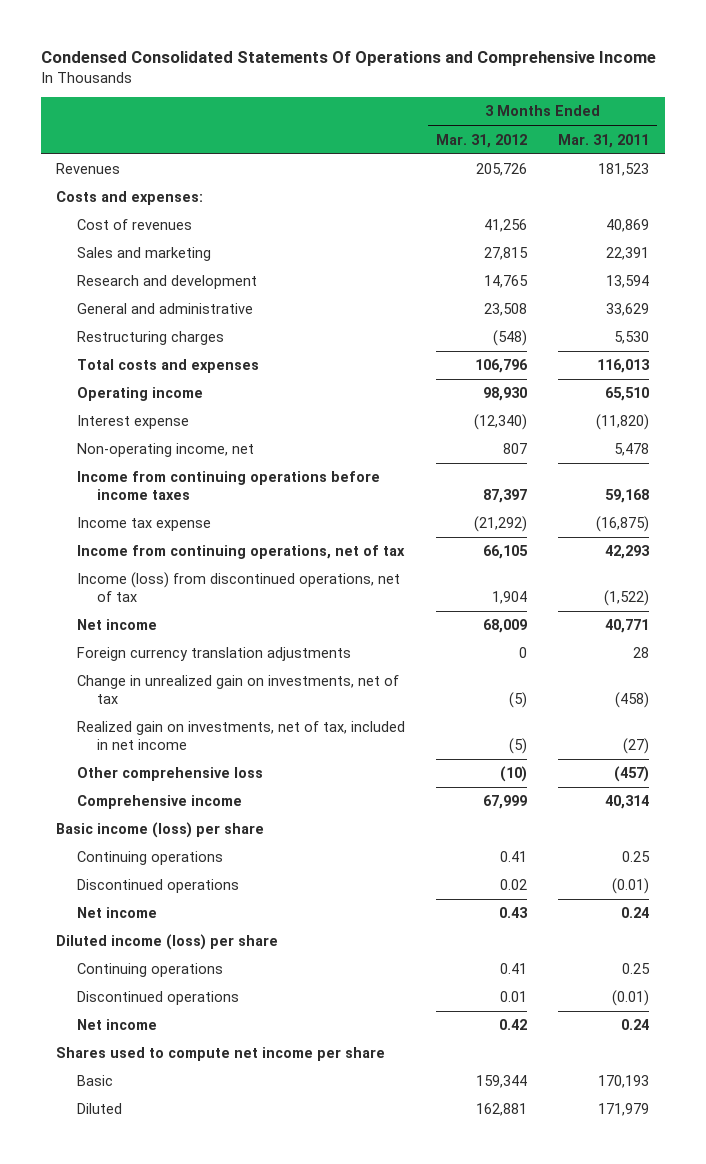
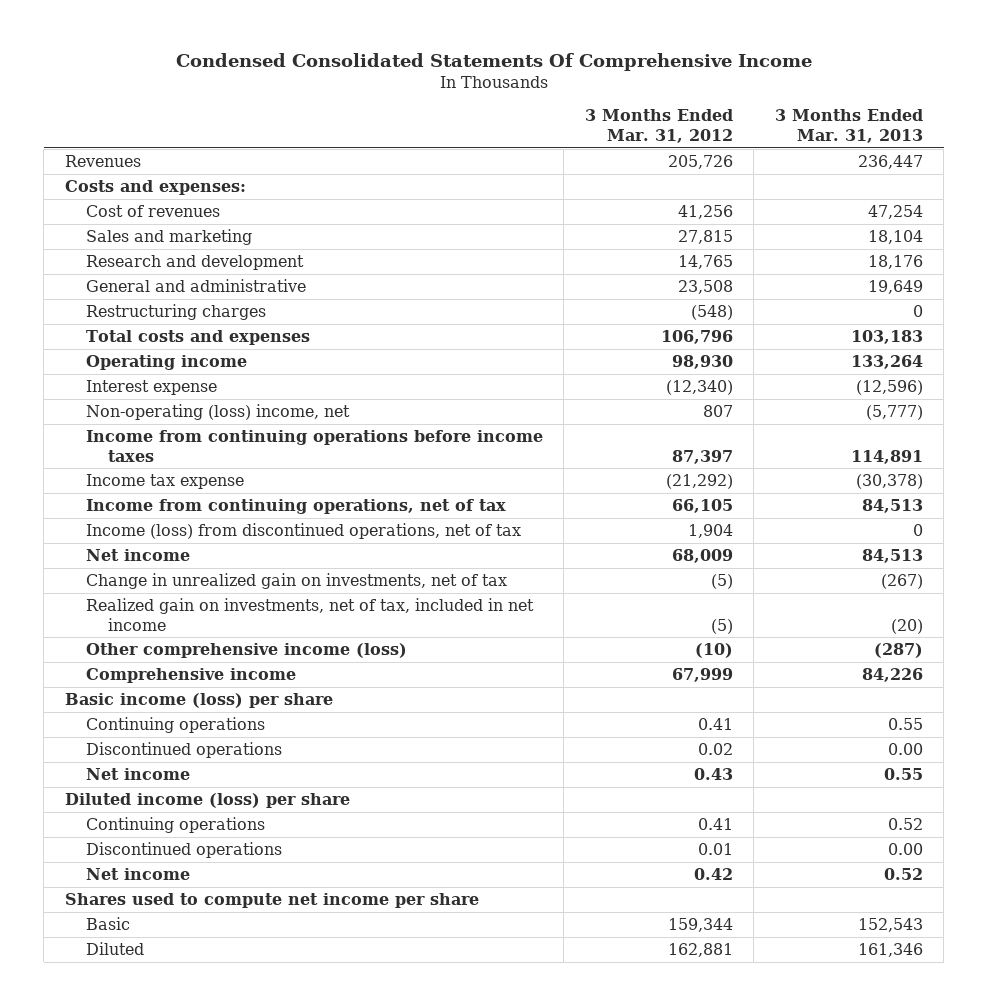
- Condensed Consolidated Statements Of Operations and Comprehensive Income
+ Condensed Consolidated Statements Of Comprehensive Income
- | 3 Months Ended Mar. 31, 2012 | 3 Months Ended Mar. 31, 2011
+ | 3 Months Ended Mar. 31, 2012 | 3 Months Ended Mar. 31, 2013
- Non-operating income, net | 807 | 5,478
+ Non-operating (loss) income, net | 807 | (5,777)
- Foreign currency translation adjustments | 0 | 28
- Other comprehensive loss | (10) | (457)
+ Other comprehensive income (loss) | (10) | (287)

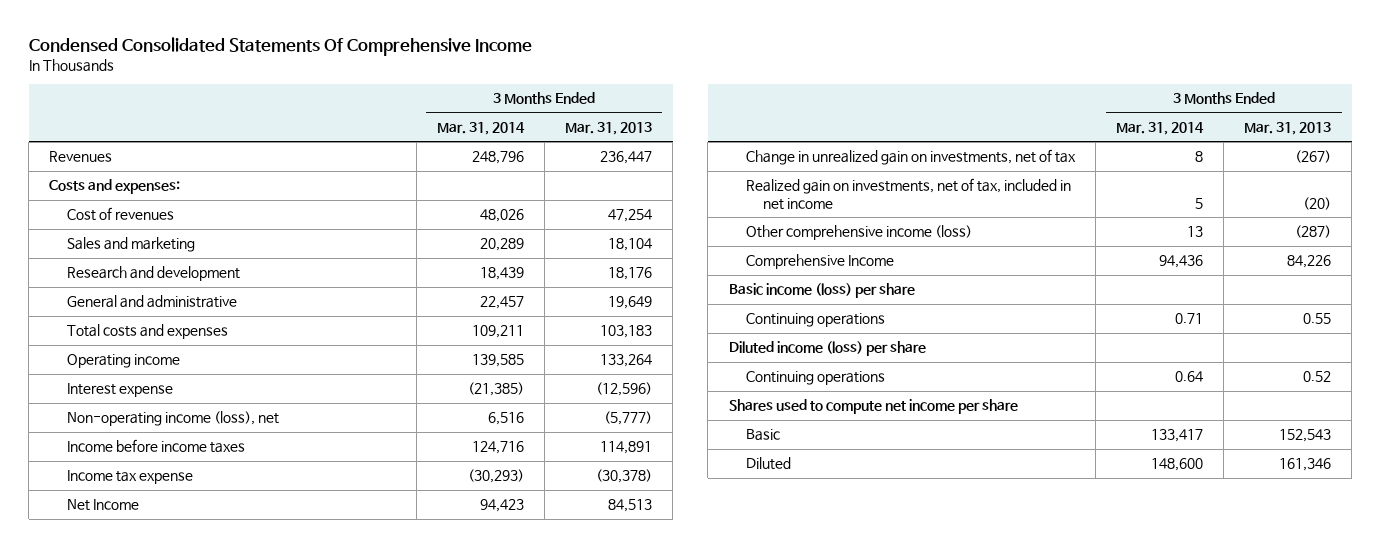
- | 3 Months Ended Mar. 31, 2012 | 3 Months Ended Mar. 31, 2013
+ | 3 Months Ended Mar. 31, 2014 | 3 Months Ended Mar. 31, 2013
- Restructuring charges | (548) | 0
- Non-operating (loss) income, net | 807 | (5,777)
- Income from continuing operations before income taxes | 87,397 | 114,891
+ Non-operating income (loss), net | 6,516 | (5,777)
+ Income before income taxes | 124,716 | 114,891
- Income from continuing operations, net of tax | 66,105 | 84,513
- Income (loss) from discontinued operations, net of tax | 1,904 | 0
- Net income | 68,009 | 84,513
+ Net Income | 94,423 | 84,513
- Comprehensive income | 67,999 | 84,226
+ Comprehensive Income | 94,436 | 84,226
- Discontinued operations | 0.02 | 0.00
- Net income | 0.43 | 0.55
- Discontinued operations | 0.01 | 0.00
- Net income | 0.42 | 0.52

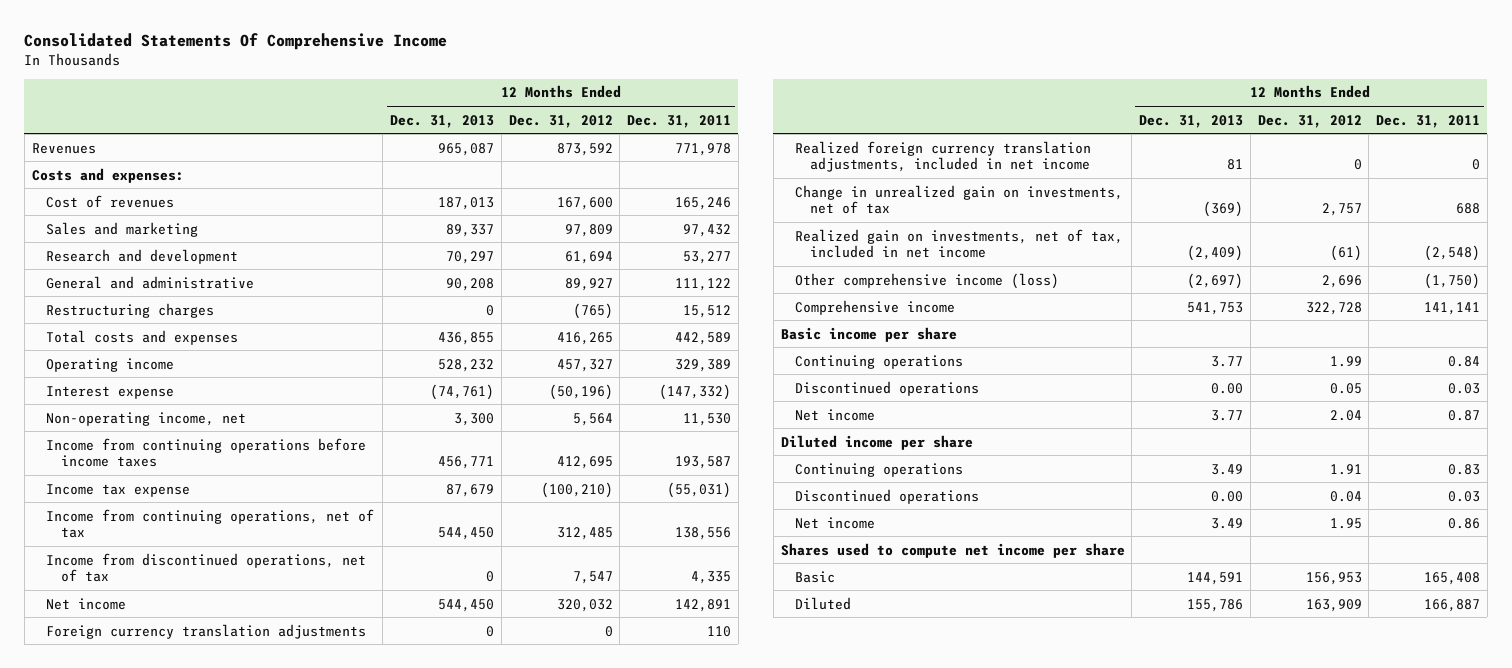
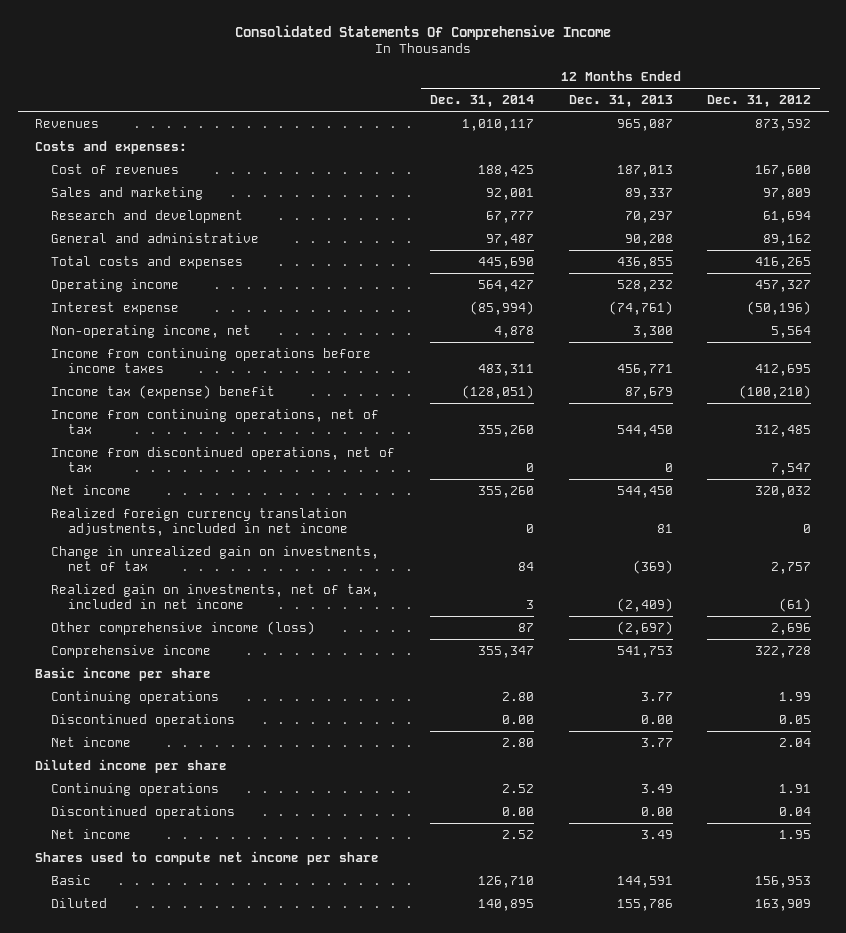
- | 12 Months Ended Dec. 31, 2013 | 12 Months Ended Dec. 31, 2012 | 12 Months Ended Dec. 31, 2011
+ | 12 Months Ended Dec. 31, 2014 | 12 Months Ended Dec. 31, 2013 | 12 Months Ended Dec. 31, 2012
- General and administrative | 90,208 | 89,927 | 111,122
- Restructuring charges | 0 | (765) | 15,512
+ General and administrative | 97,487 | 90,208 | 89,162
- Income tax expense | 87,679 | (100,210) | (55,031)
+ Income tax (expense) benefit | (128,051) | 87,679 | (100,210)
- Foreign currency translation adjustments | 0 | 0 | 110

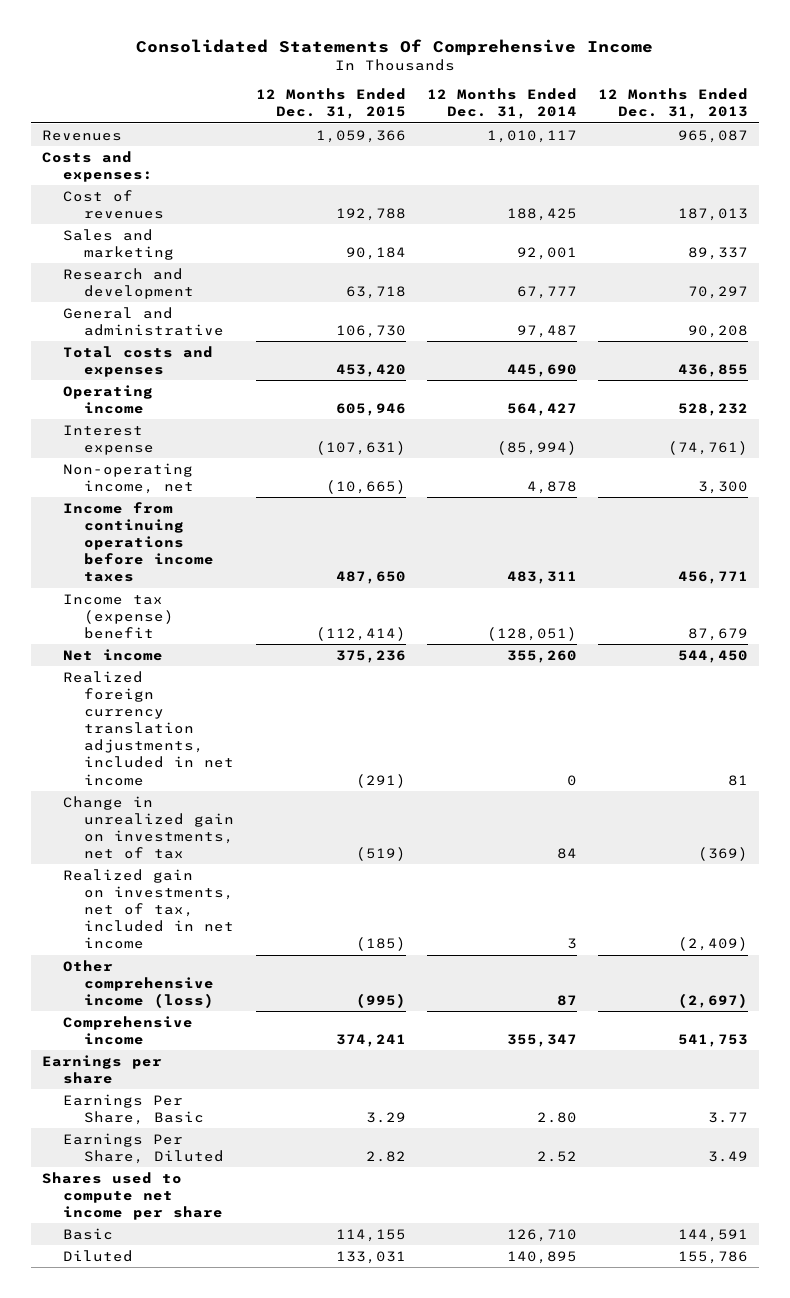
- | 12 Months Ended Dec. 31, 2014 | 12 Months Ended Dec. 31, 2013 | 12 Months Ended Dec. 31, 2012
+ | 12 Months Ended Dec. 31, 2015 | 12 Months Ended Dec. 31, 2014 | 12 Months Ended Dec. 31, 2013
- Income from continuing operations, net of tax | 355,260 | 544,450 | 312,485
- Income from discontinued operations, net of tax | 0 | 0 | 7,547
- Basic income per share
- Continuing operations | 2.80 | 3.77 | 1.99
- Discontinued operations | 0.00 | 0.00 | 0.05
- Net income | 2.80 | 3.77 | 2.04
- Diluted income per share
- Continuing operations | 2.52 | 3.49 | 1.91
- Discontinued operations | 0.00 | 0.00 | 0.04
- Net income | 2.52 | 3.49 | 1.95
+ Earnings per share
+ Earnings Per Share, Basic | 3.29 | 2.80 | 3.77
+ Earnings Per Share, Diluted | 2.82 | 2.52 | 3.49

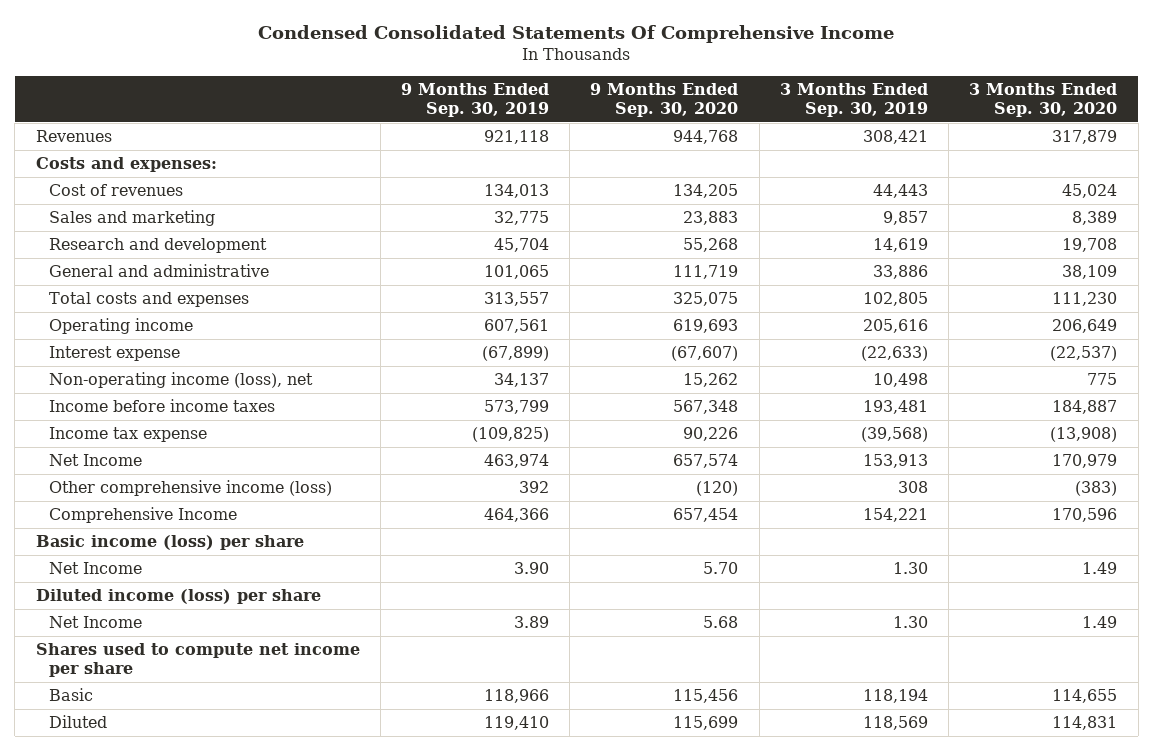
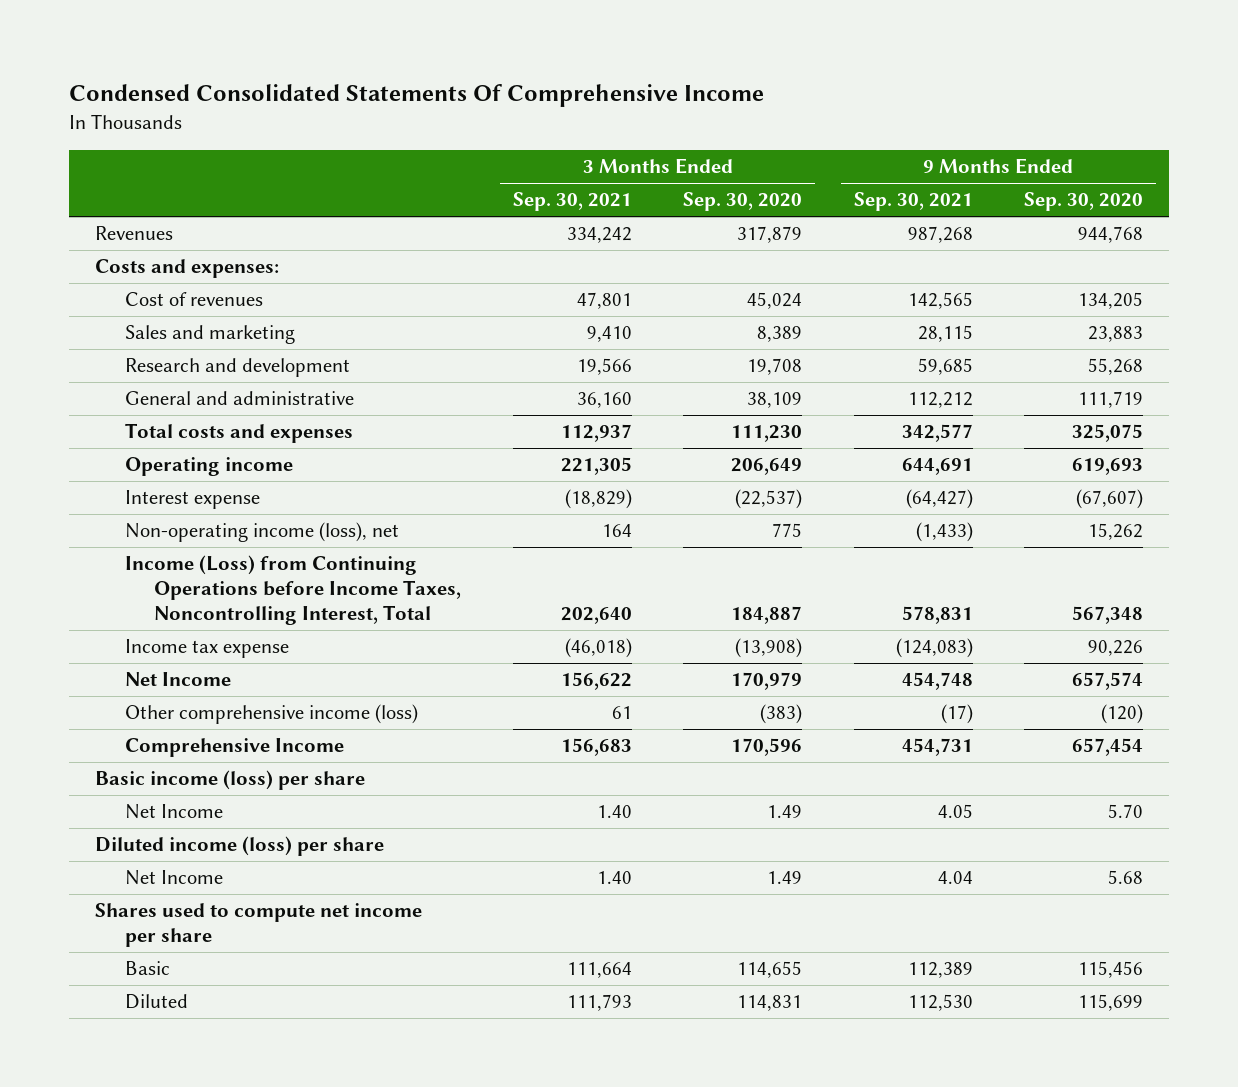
- | 9 Months Ended Sep. 30, 2019 | 9 Months Ended Sep. 30, 2020 | 3 Months Ended Sep. 30, 2019 | 3 Months Ended Sep. 30, 2020
+ | 3 Months Ended Sep. 30, 2021 | 3 Months Ended Sep. 30, 2020 | 9 Months Ended Sep. 30, 2021 | 9 Months Ended Sep. 30, 2020
- Income before income taxes | 573,799 | 567,348 | 193,481 | 184,887
+ Income (Loss) from Continuing Operations before Income Taxes, Noncontrolling Interest, Total | 202,640 | 184,887 | 578,831 | 567,348

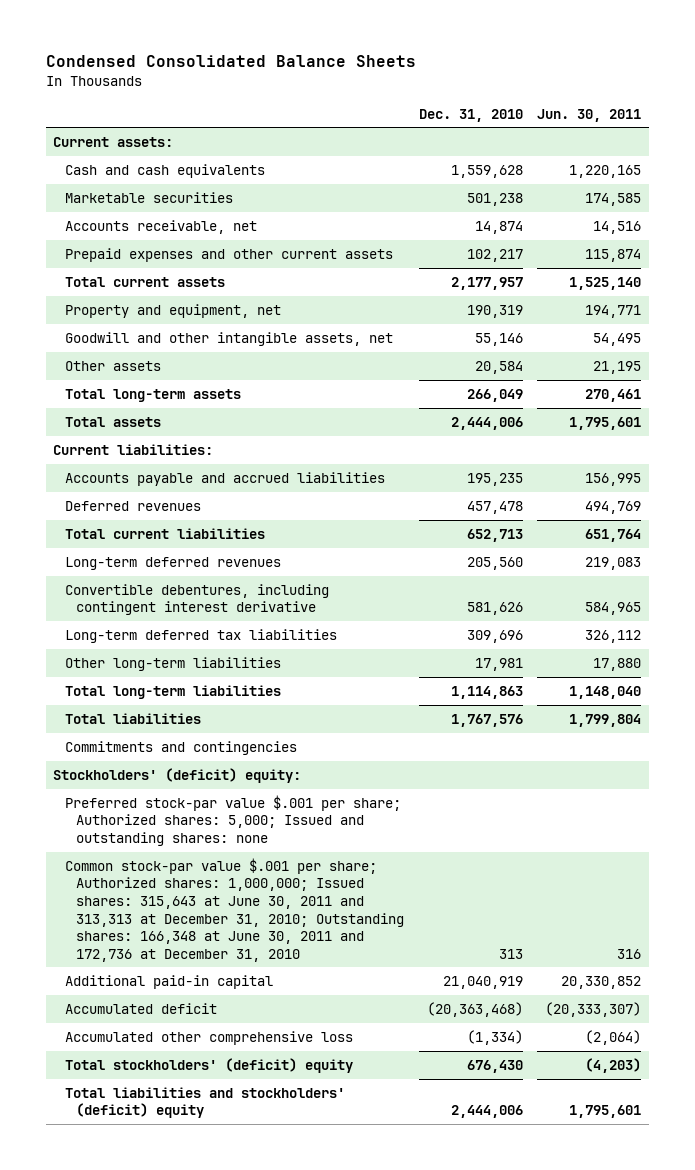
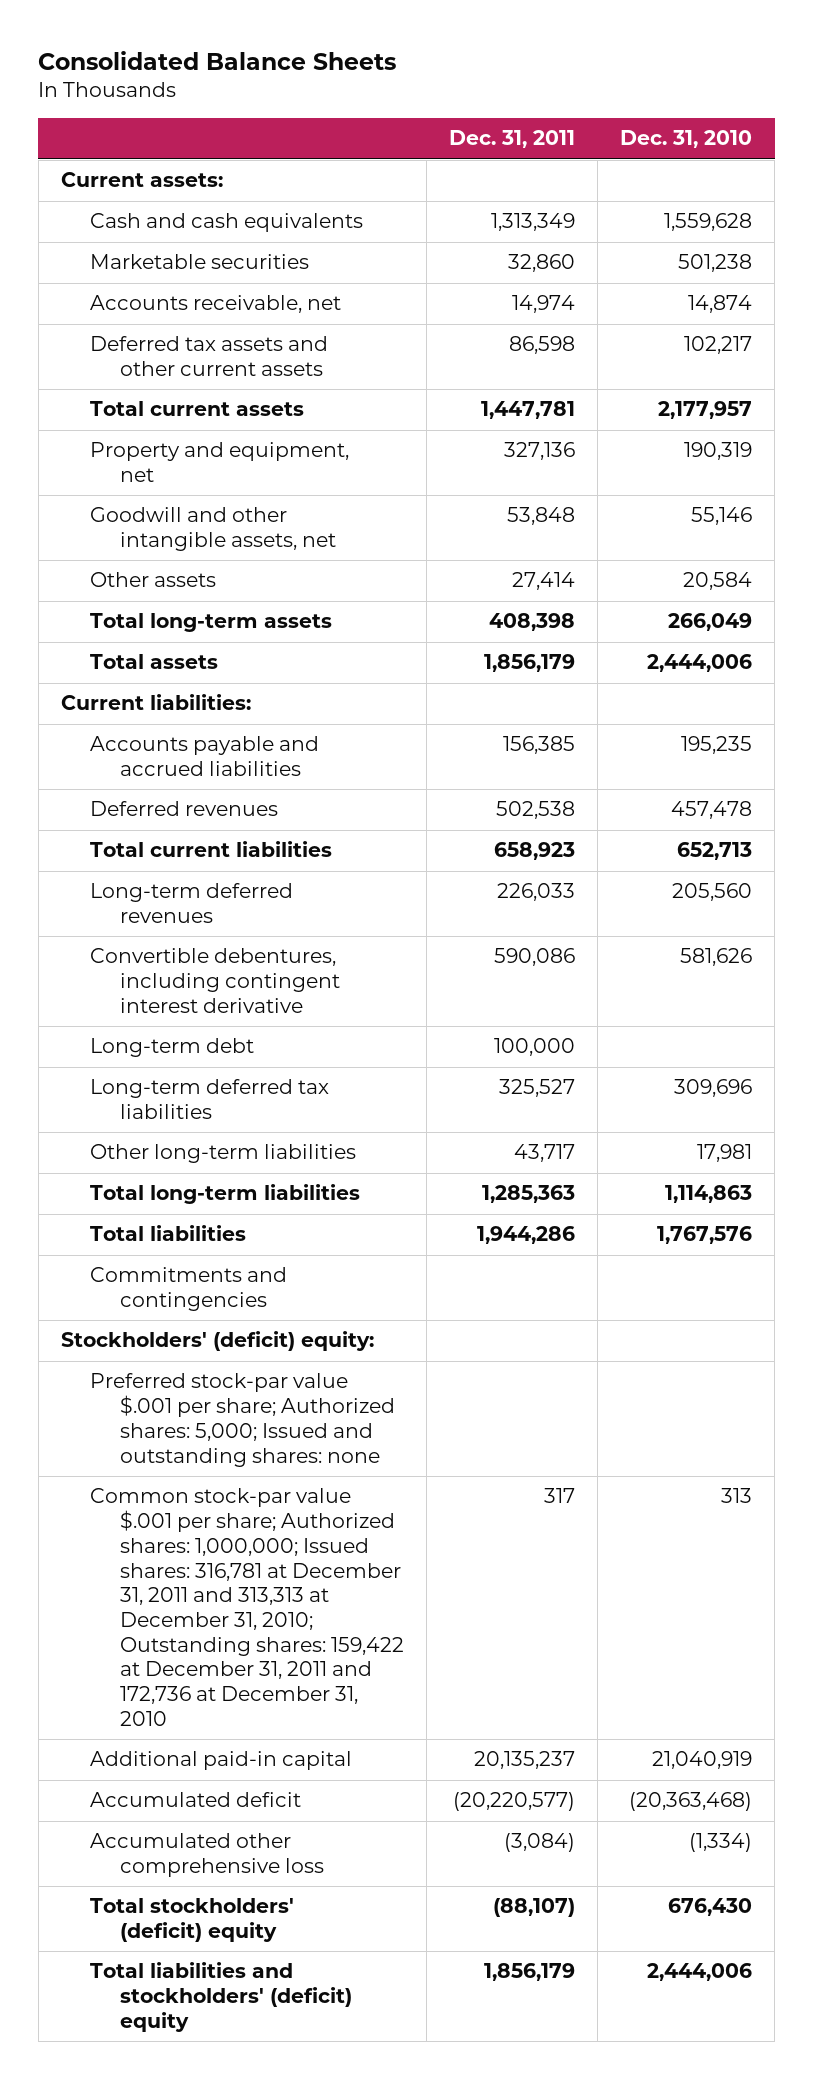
- Condensed Consolidated Balance Sheets
+ Consolidated Balance Sheets
- | Dec. 31, 2010 | Jun. 30, 2011
+ | Dec. 31, 2011 | Dec. 31, 2010
- Prepaid expenses and other current assets | 102,217 | 115,874
+ Deferred tax assets and other current assets | 86,598 | 102,217
+ Long-term debt | 100,000 |
- Common stock-par value $.001 per share; Authorized shares: 1,000,000; Issued shares: 315,643 at June 30, 2011 and 313,313 at December 31, 2010; Outstanding shares: 166,348 at June 30, 2011 and 172,736 at December 31, 2010 | 313 | 316
+ Common stock-par value $.001 per share; Authorized shares: 1,000,000; Issued shares: 316,781 at December 31, 2011 and 313,313 at December 31, 2010; Outstanding shares: 159,422 at December 31, 2011 and 172,736 at December 31, 2010 | 317 | 313

